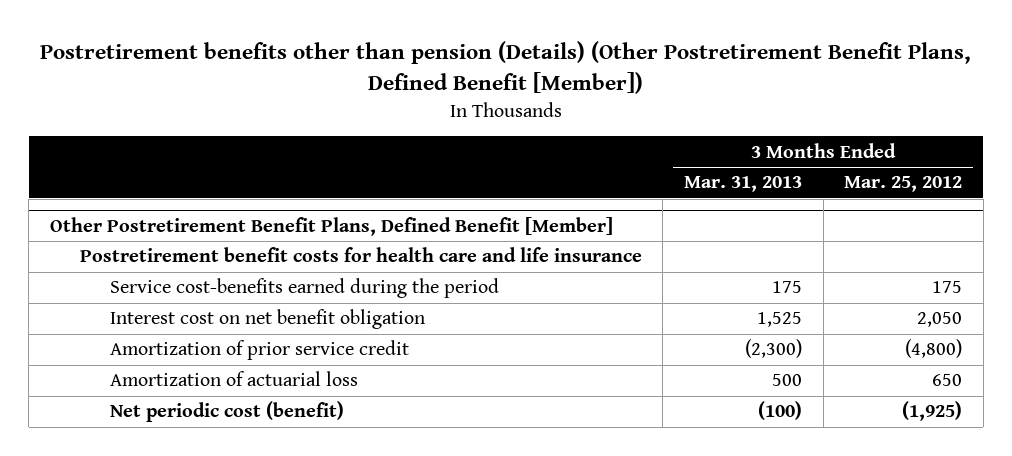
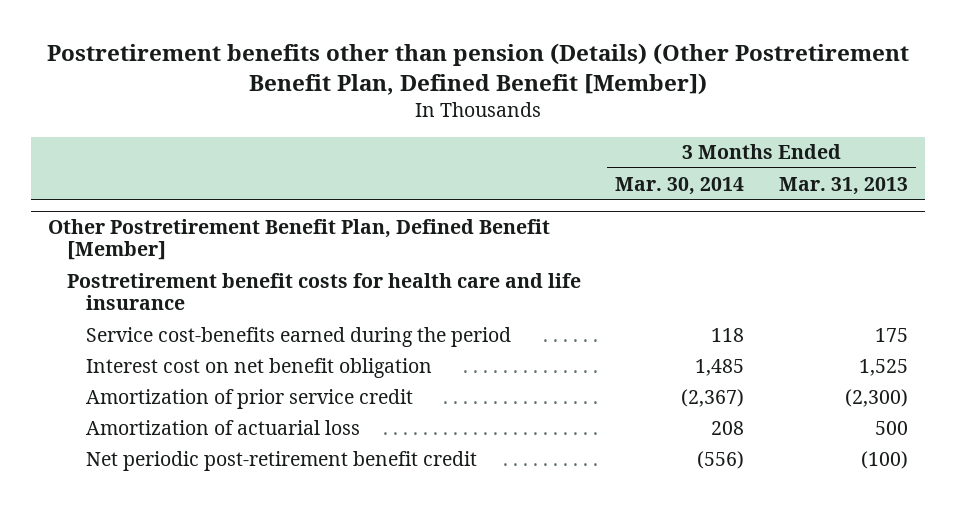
- Postretirement benefits other than pension (Details) (Other Postretirement Benefit Plans, Defined Benefit [Member])
+ Postretirement benefits other than pension (Details) (Other Postretirement Benefit Plan, Defined Benefit [Member])
- | 3 Months Ended Mar. 31, 2013 | 3 Months Ended Mar. 25, 2012
+ | 3 Months Ended Mar. 30, 2014 | 3 Months Ended Mar. 31, 2013
- Other Postretirement Benefit Plans, Defined Benefit [Member]
+ Other Postretirement Benefit Plan, Defined Benefit [Member]
- Net periodic cost (benefit) | (100) | (1,925)
+ Net periodic post-retirement benefit credit | (556) | (100)

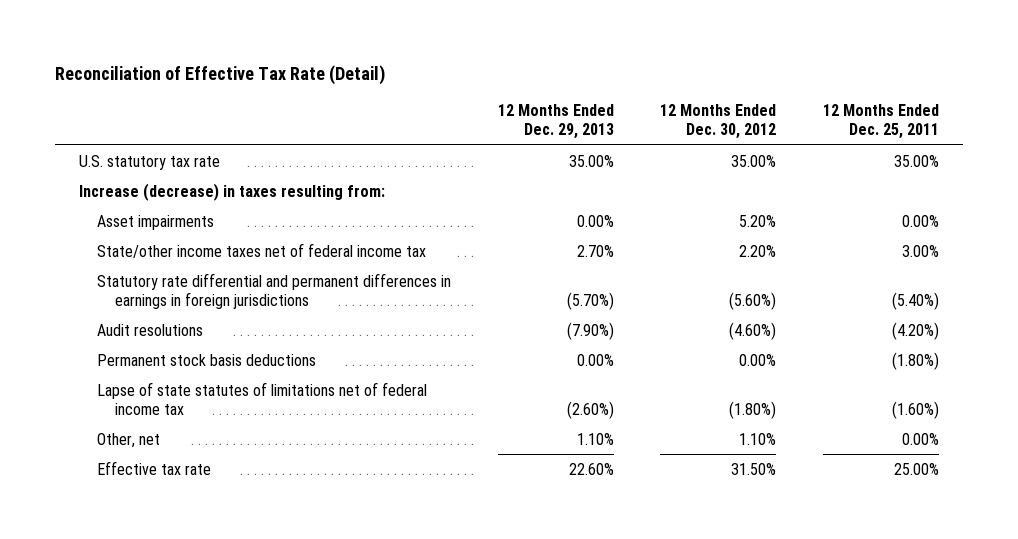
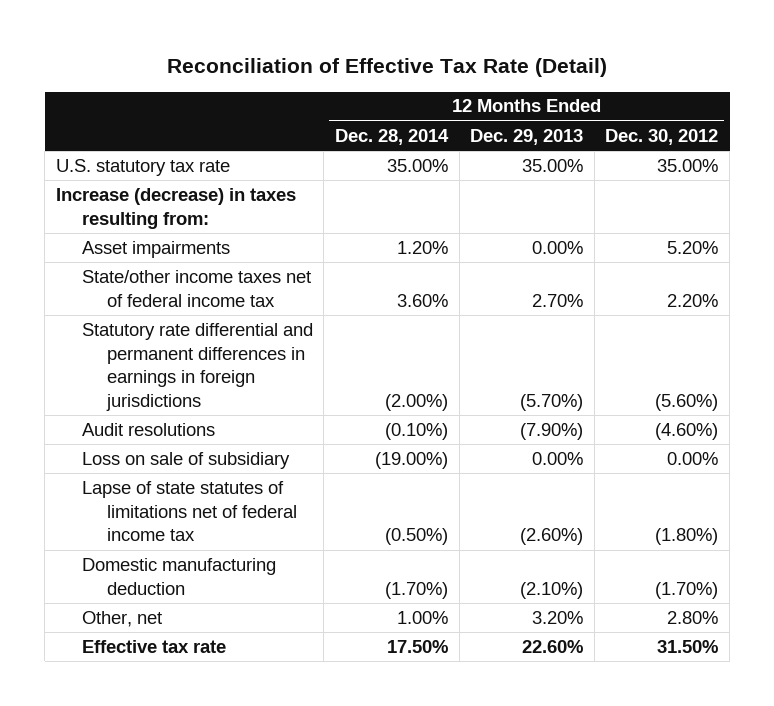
- | 12 Months Ended Dec. 29, 2013 | 12 Months Ended Dec. 30, 2012 | 12 Months Ended Dec. 25, 2011
+ | 12 Months Ended Dec. 28, 2014 | 12 Months Ended Dec. 29, 2013 | 12 Months Ended Dec. 30, 2012
- Permanent stock basis deductions | 0.00% | 0.00% | (1.80%)
+ Loss on sale of subsidiary | (19.00%) | 0.00% | 0.00%
- Other, net | 1.10% | 1.10% | 0.00%
+ Domestic manufacturing deduction | (1.70%) | (2.10%) | (1.70%)
+ Other, net | 1.00% | 3.20% | 2.80%

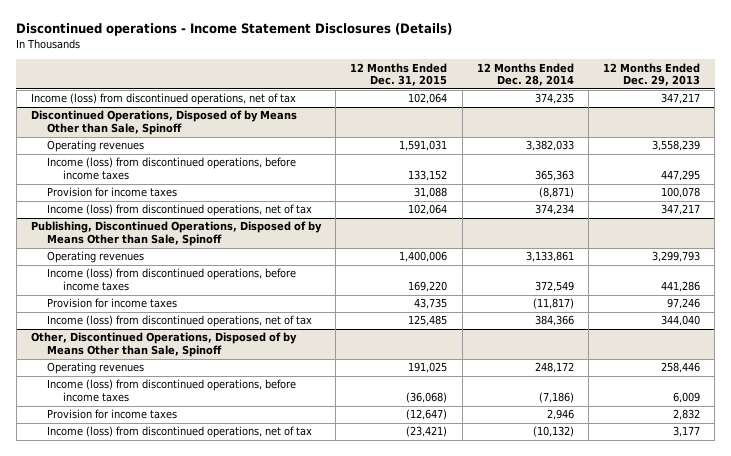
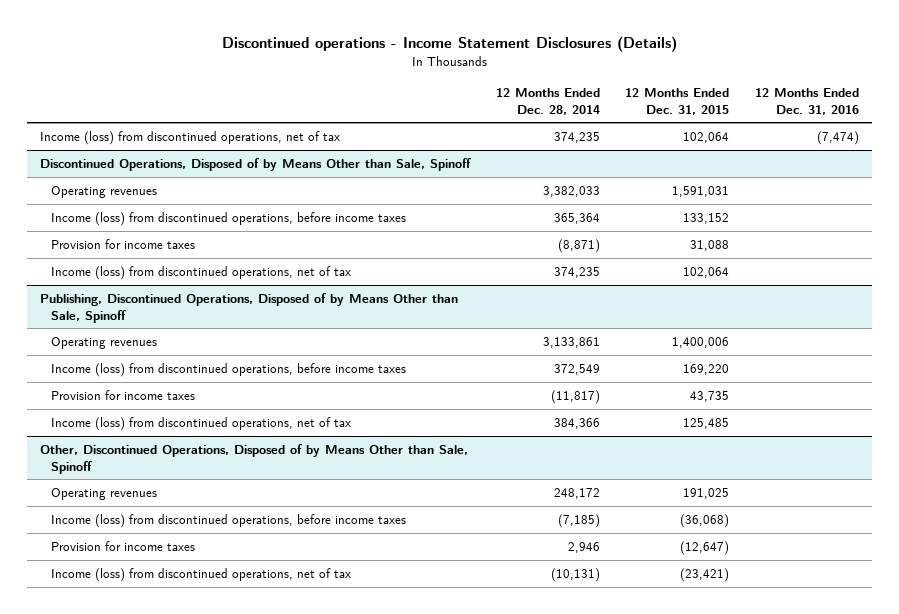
- | 12 Months Ended Dec. 31, 2015 | 12 Months Ended Dec. 28, 2014 | 12 Months Ended Dec. 29, 2013
+ | 12 Months Ended Dec. 28, 2014 | 12 Months Ended Dec. 31, 2015 | 12 Months Ended Dec. 31, 2016
@ Discontinued Operations, Disposed of by Means Other than Sale, Spinoff
- Income (loss) from discontinued operations, before income taxes | 133,152 | 365,363 | 447,295
+ Income (loss) from discontinued operations, before income taxes | 365,364 | 133,152 |
- Income (loss) from discontinued operations, net of tax | 102,064 | 374,234 | 347,217
+ Income (loss) from discontinued operations, net of tax | 374,235 | 102,064 |
@ Other, Discontinued Operations, Disposed of by Means Other than Sale, Spinoff
- Income (loss) from discontinued operations, before income taxes | (36,068) | (7,186) | 6,009
+ Income (loss) from discontinued operations, before income taxes | (7,185) | (36,068) |
- Income (loss) from discontinued operations, net of tax | (23,421) | (10,132) | 3,177
+ Income (loss) from discontinued operations, net of tax | (10,131) | (23,421) |

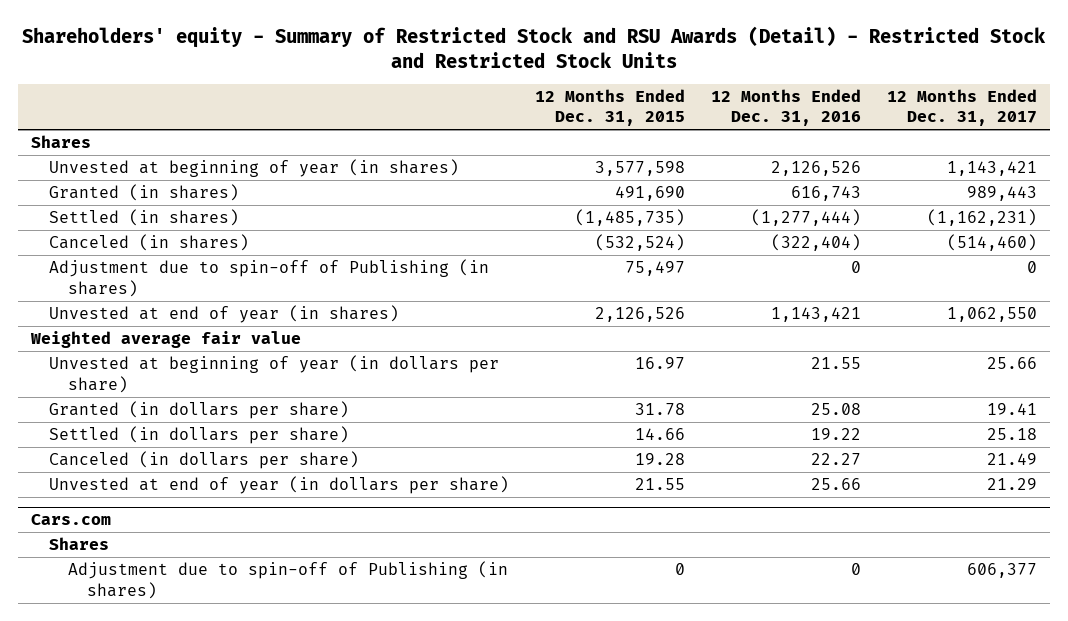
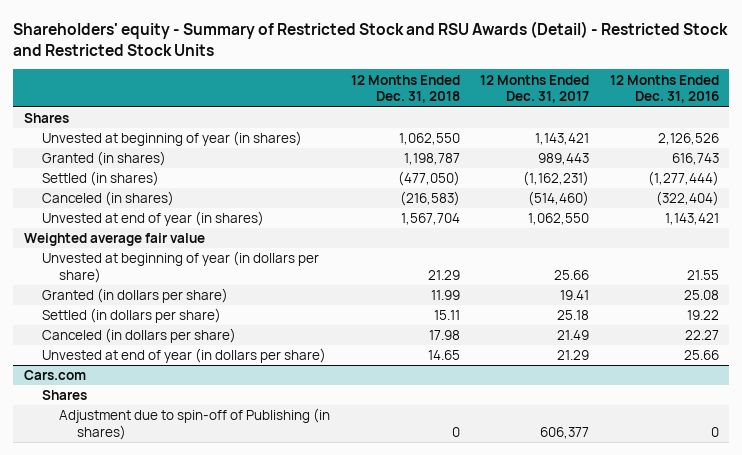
- | 12 Months Ended Dec. 31, 2015 | 12 Months Ended Dec. 31, 2016 | 12 Months Ended Dec. 31, 2017
+ | 12 Months Ended Dec. 31, 2018 | 12 Months Ended Dec. 31, 2017 | 12 Months Ended Dec. 31, 2016
- Adjustment due to spin-off of Publishing (in shares) | 75,497 | 0 | 0

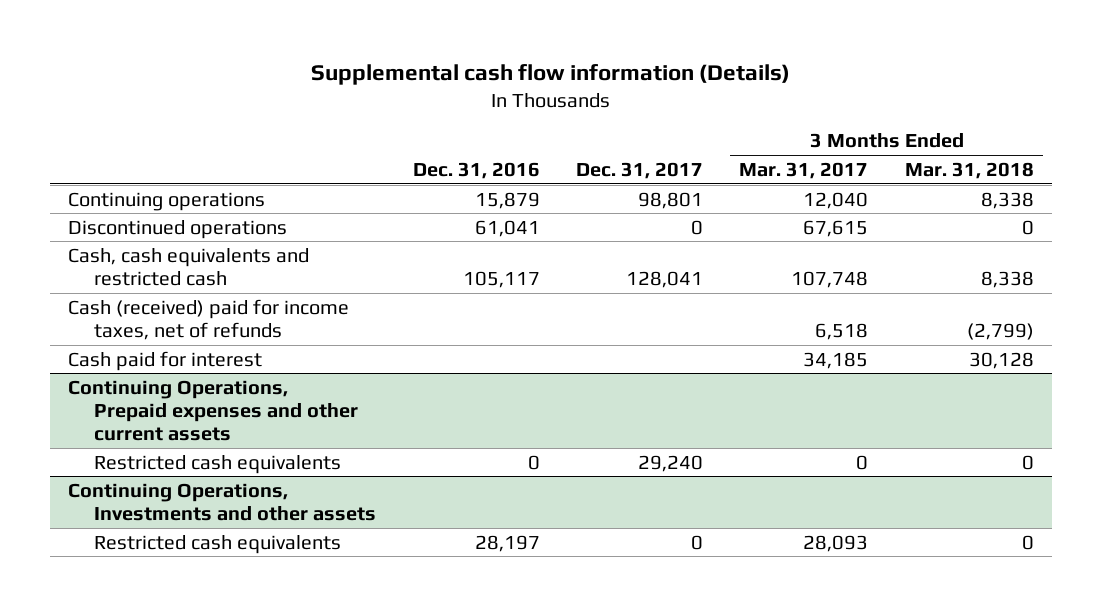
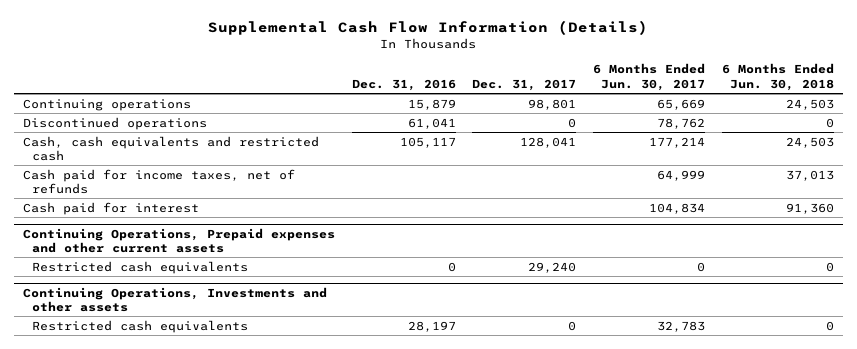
- Supplemental cash flow information (Details)
+ Supplemental Cash Flow Information (Details)
- | Dec. 31, 2016 | Dec. 31, 2017 | 3 Months Ended Mar. 31, 2017 | 3 Months Ended Mar. 31, 2018
+ | Dec. 31, 2016 | Dec. 31, 2017 | 6 Months Ended Jun. 30, 2017 | 6 Months Ended Jun. 30, 2018
- Cash (received) paid for income taxes, net of refunds | | | 6,518 | (2,799)
+ Cash paid for income taxes, net of refunds | | | 64,999 | 37,013

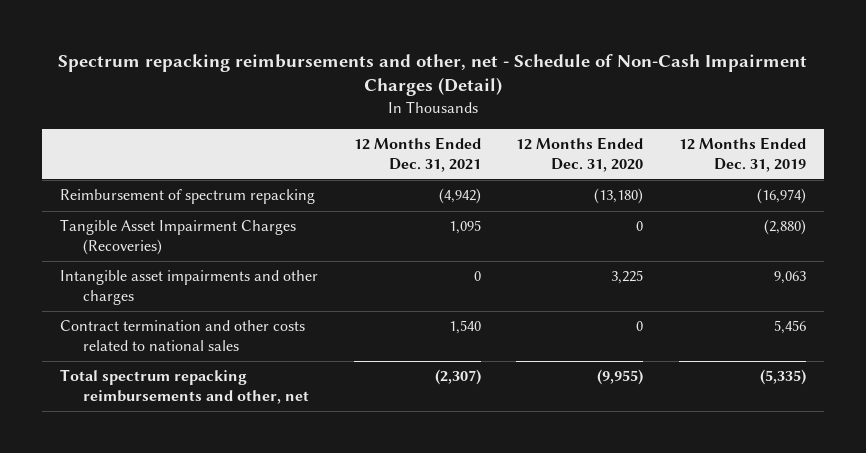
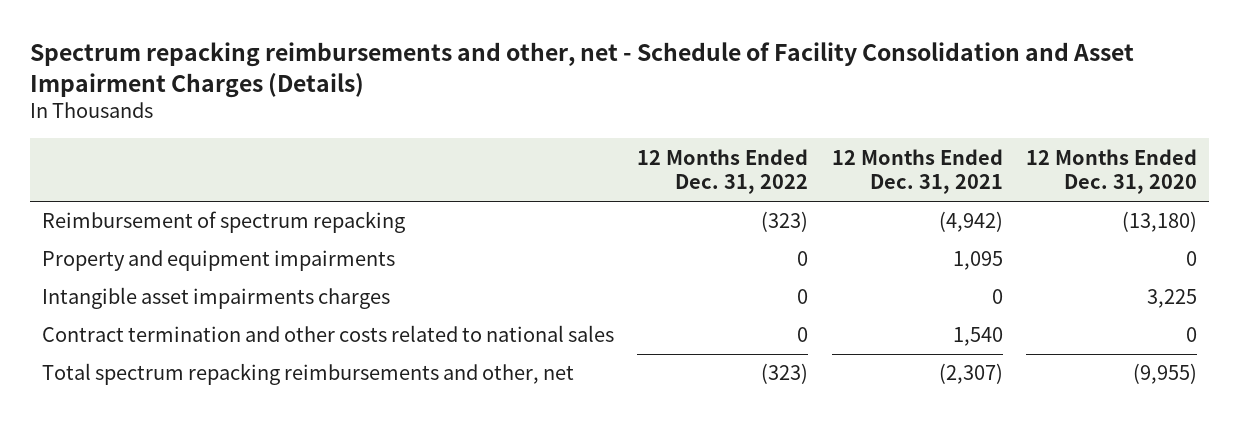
- Spectrum repacking reimbursements and other, net - Schedule of Non-Cash Impairment Charges (Detail)
+ Spectrum repacking reimbursements and other, net - Schedule of Facility Consolidation and Asset Impairment Charges (Details)
- | 12 Months Ended Dec. 31, 2021 | 12 Months Ended Dec. 31, 2020 | 12 Months Ended Dec. 31, 2019
+ | 12 Months Ended Dec. 31, 2022 | 12 Months Ended Dec. 31, 2021 | 12 Months Ended Dec. 31, 2020
- Tangible Asset Impairment Charges (Recoveries) | 1,095 | 0 | (2,880)
- Intangible asset impairments and other charges | 0 | 3,225 | 9,063
+ Property and equipment impairments | 0 | 1,095 | 0
+ Intangible asset impairments charges | 0 | 0 | 3,225

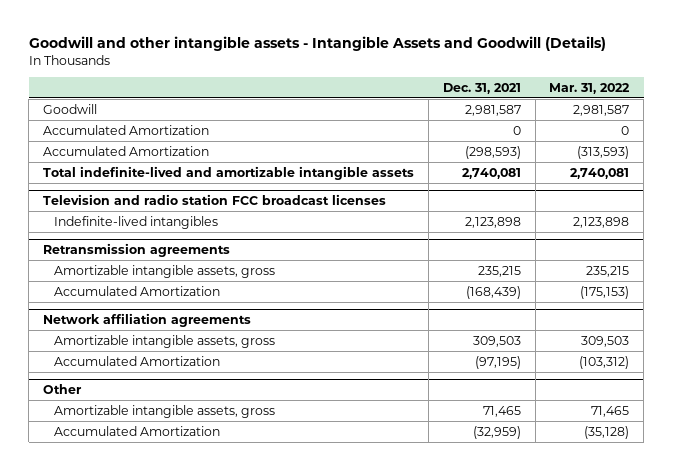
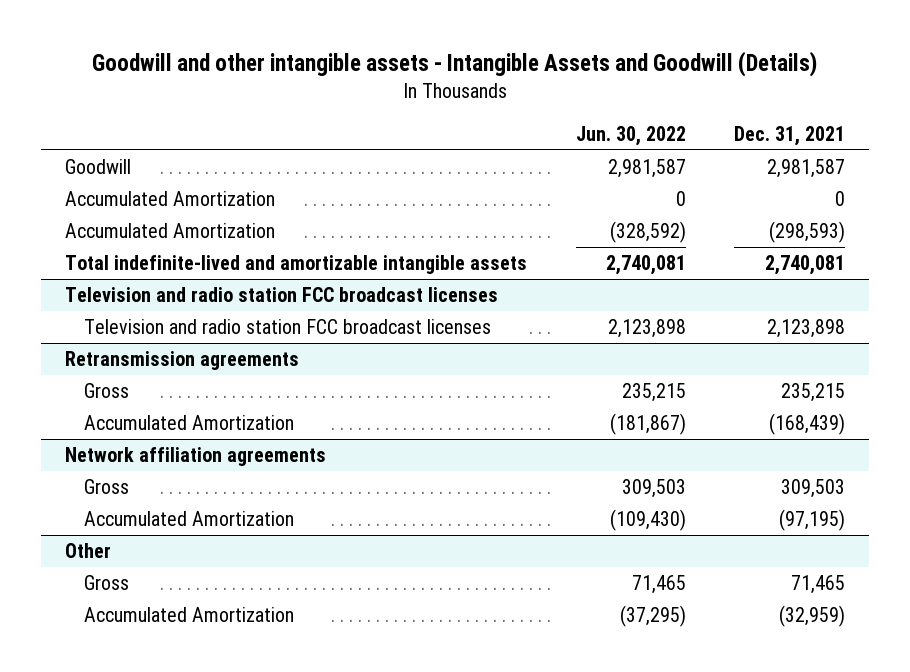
- | Dec. 31, 2021 | Mar. 31, 2022
+ | Jun. 30, 2022 | Dec. 31, 2021
@ Television and radio station FCC broadcast licenses
- Indefinite-lived intangibles | 2,123,898 | 2,123,898
+ Television and radio station FCC broadcast licenses | 2,123,898 | 2,123,898
@ Retransmission agreements
- Amortizable intangible assets, gross | 235,215 | 235,215
+ Gross | 235,215 | 235,215
@ Network affiliation agreements
- Amortizable intangible assets, gross | 309,503 | 309,503
+ Gross | 309,503 | 309,503
@ Other
- Amortizable intangible assets, gross | 71,465 | 71,465
+ Gross | 71,465 | 71,465

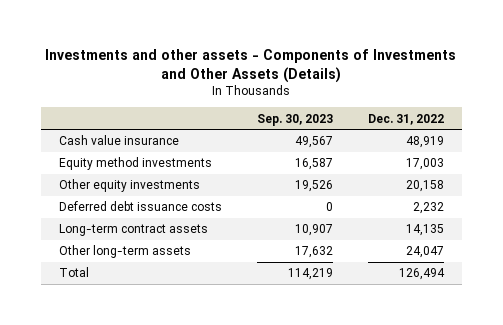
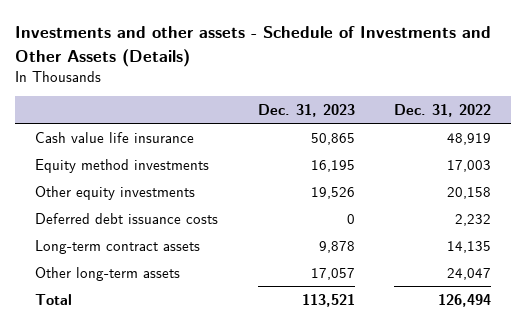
- Investments and other assets - Components of Investments and Other Assets (Details)
+ Investments and other assets - Schedule of Investments and Other Assets (Details)
- | Sep. 30, 2023 | Dec. 31, 2022
+ | Dec. 31, 2023 | Dec. 31, 2022
- Cash value insurance | 49,567 | 48,919
+ Cash value life insurance | 50,865 | 48,919

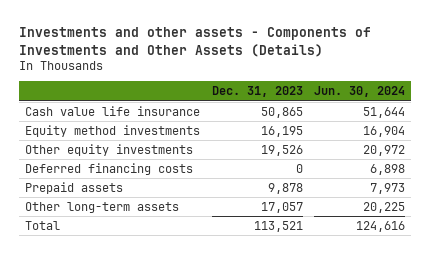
- Investments and other assets - Schedule of Investments and Other Assets (Details)
+ Investments and other assets - Components of Investments and Other Assets (Details)
- | Dec. 31, 2023 | Dec. 31, 2022
+ | Dec. 31, 2023 | Jun. 30, 2024
- Deferred debt issuance costs | 0 | 2,232
- Long-term contract assets | 9,878 | 14,135
+ Deferred financing costs | 0 | 6,898
+ Prepaid assets | 9,878 | 7,973

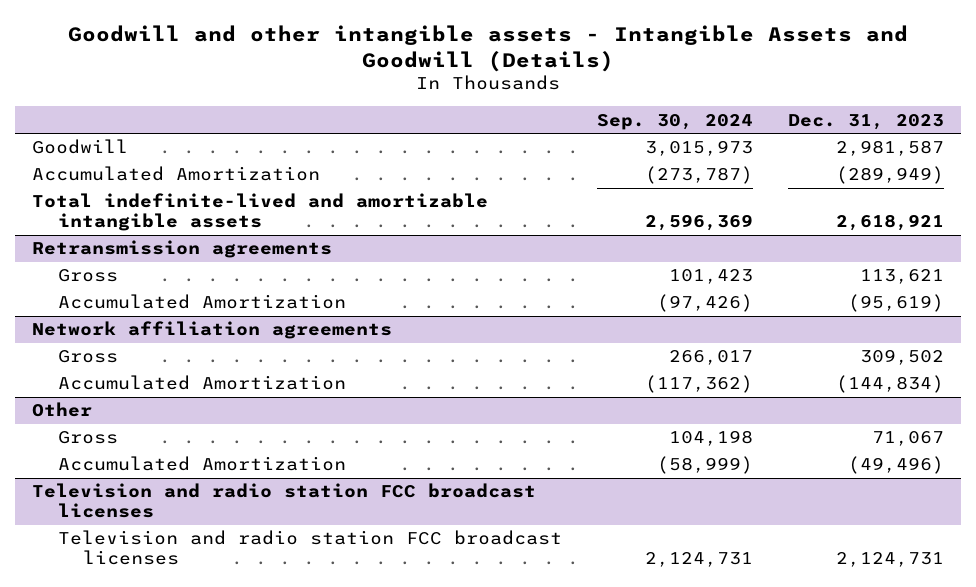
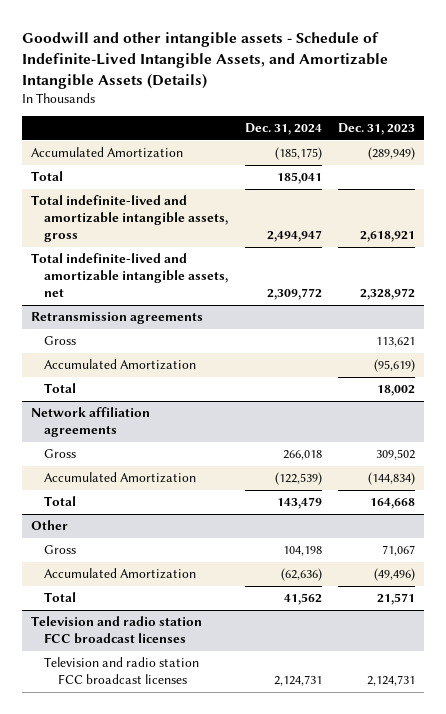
- Goodwill and other intangible assets - Intangible Assets and Goodwill (Details)
+ Goodwill and other intangible assets - Schedule of Indefinite-Lived Intangible Assets, and Amortizable Intangible Assets (Details)
- | Sep. 30, 2024 | Dec. 31, 2023
+ | Dec. 31, 2024 | Dec. 31, 2023
- Goodwill | 3,015,973 | 2,981,587
- Total indefinite-lived and amortizable intangible assets | 2,596,369 | 2,618,921
+ Total | 185,041 |
+ Total indefinite-lived and amortizable intangible assets, gross | 2,494,947 | 2,618,921
+ Total indefinite-lived and amortizable intangible assets, net | 2,309,772 | 2,328,972
@ Retransmission agreements
+ Total | | 18,002
@ Network affiliation agreements
+ Total | 143,479 | 164,668
@ Other
+ Total | 41,562 | 21,571

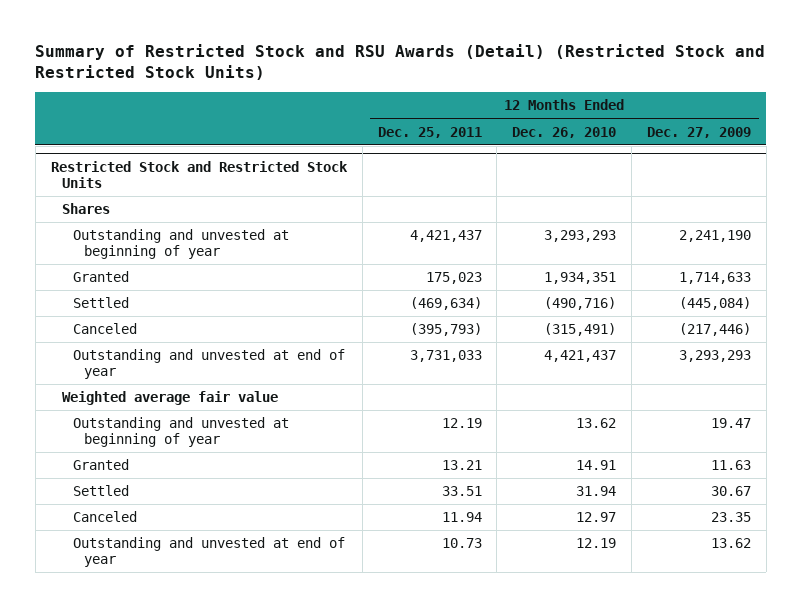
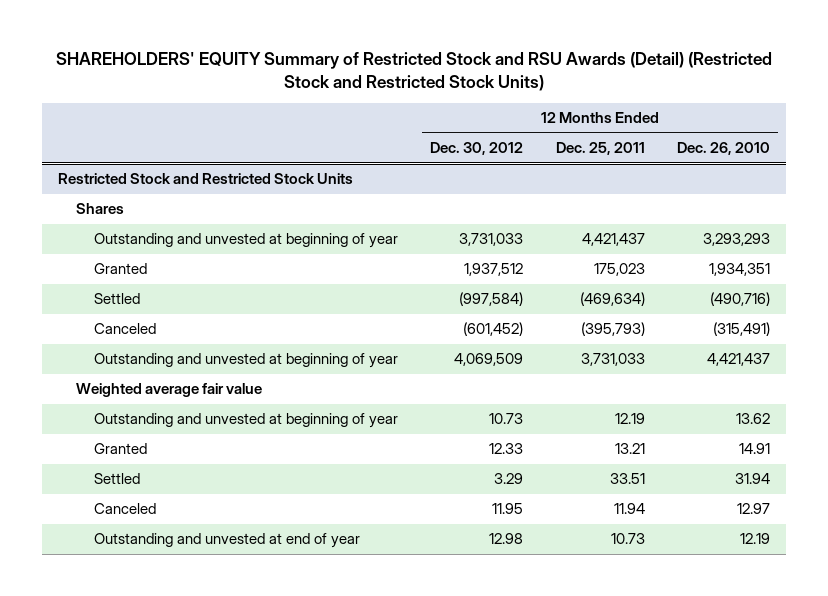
- Summary of Restricted Stock and RSU Awards (Detail) (Restricted Stock and Restricted Stock Units)
+ SHAREHOLDERS' EQUITY Summary of Restricted Stock and RSU Awards (Detail) (Restricted Stock and Restricted Stock Units)
- | 12 Months Ended Dec. 25, 2011 | 12 Months Ended Dec. 26, 2010 | 12 Months Ended Dec. 27, 2009
+ | 12 Months Ended Dec. 30, 2012 | 12 Months Ended Dec. 25, 2011 | 12 Months Ended Dec. 26, 2010
@ Restricted Stock and Restricted Stock Units
- Outstanding and unvested at end of year | 3,731,033 | 4,421,437 | 3,293,293
+ Outstanding and unvested at beginning of year | 4,069,509 | 3,731,033 | 4,421,437

